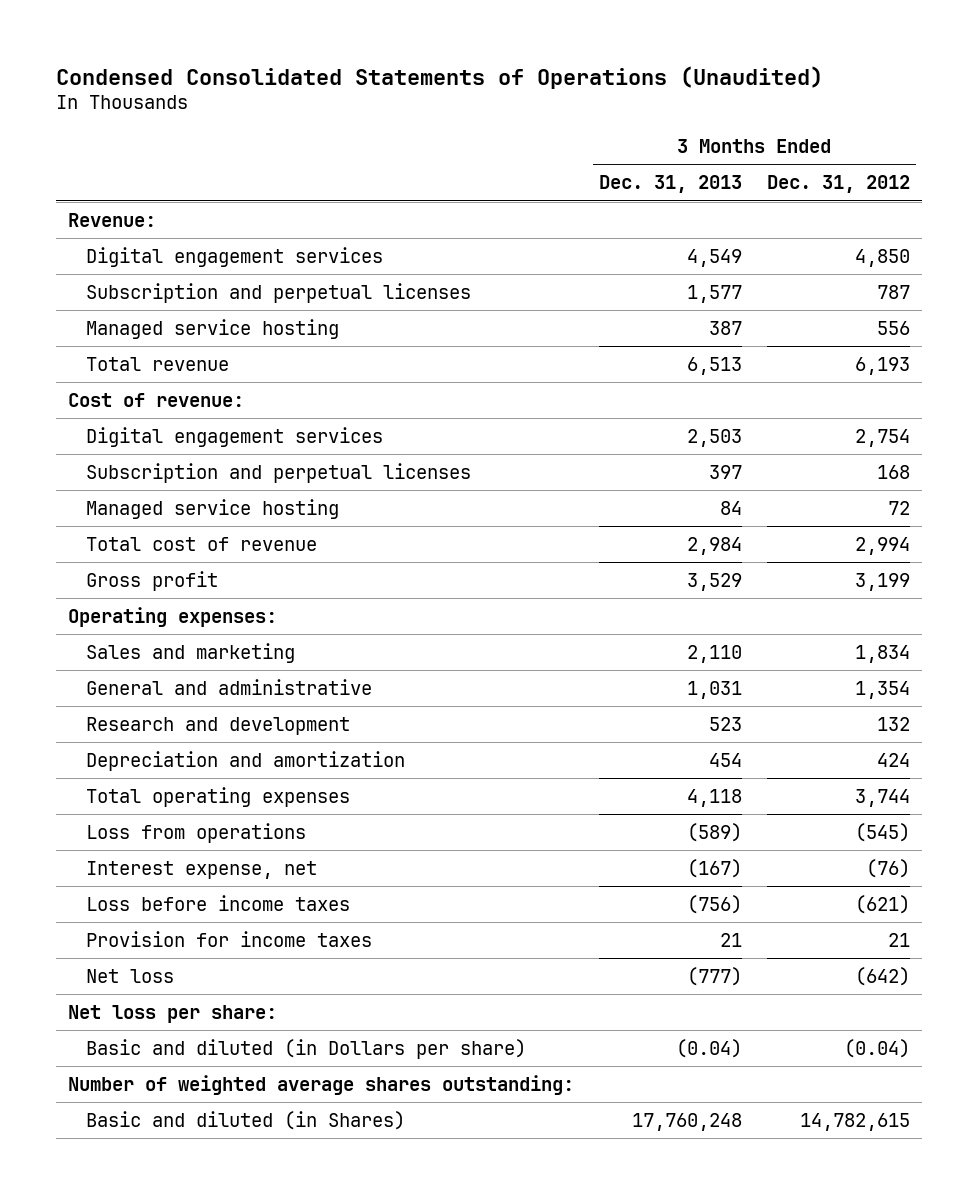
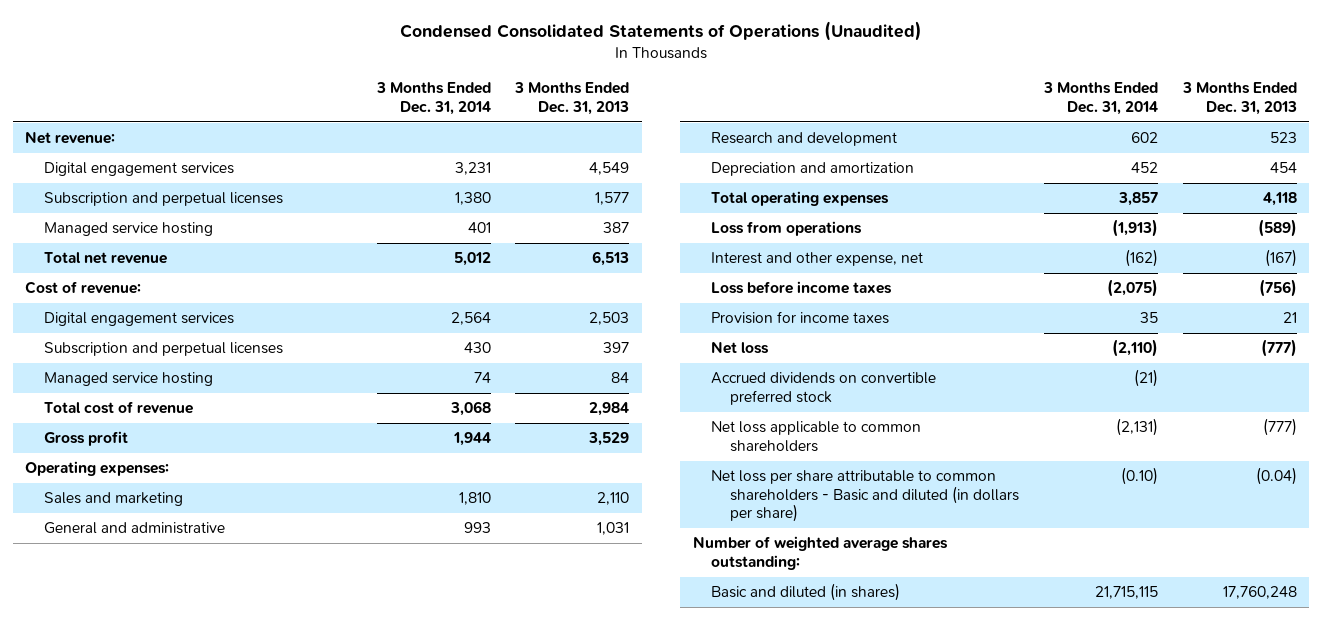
- | 3 Months Ended Dec. 31, 2013 | 3 Months Ended Dec. 31, 2012
+ | 3 Months Ended Dec. 31, 2014 | 3 Months Ended Dec. 31, 2013
- Revenue:
+ Net revenue:
- Total revenue | 6,513 | 6,193
+ Total net revenue | 5,012 | 6,513
- Interest expense, net | (167) | (76)
+ Interest and other expense, net | (162) | (167)
- Net loss per share:
- Basic and diluted (in Dollars per share) | (0.04) | (0.04)
+ Accrued dividends on convertible preferred stock | (21) |
+ Net loss applicable to common shareholders | (2,131) | (777)
+ Net loss per share attributable to common shareholders - Basic and diluted (in dollars per share) | (0.10) | (0.04)
- Basic and diluted (in Shares) | 17,760,248 | 14,782,615
+ Basic and diluted (in shares) | 21,715,115 | 17,760,248

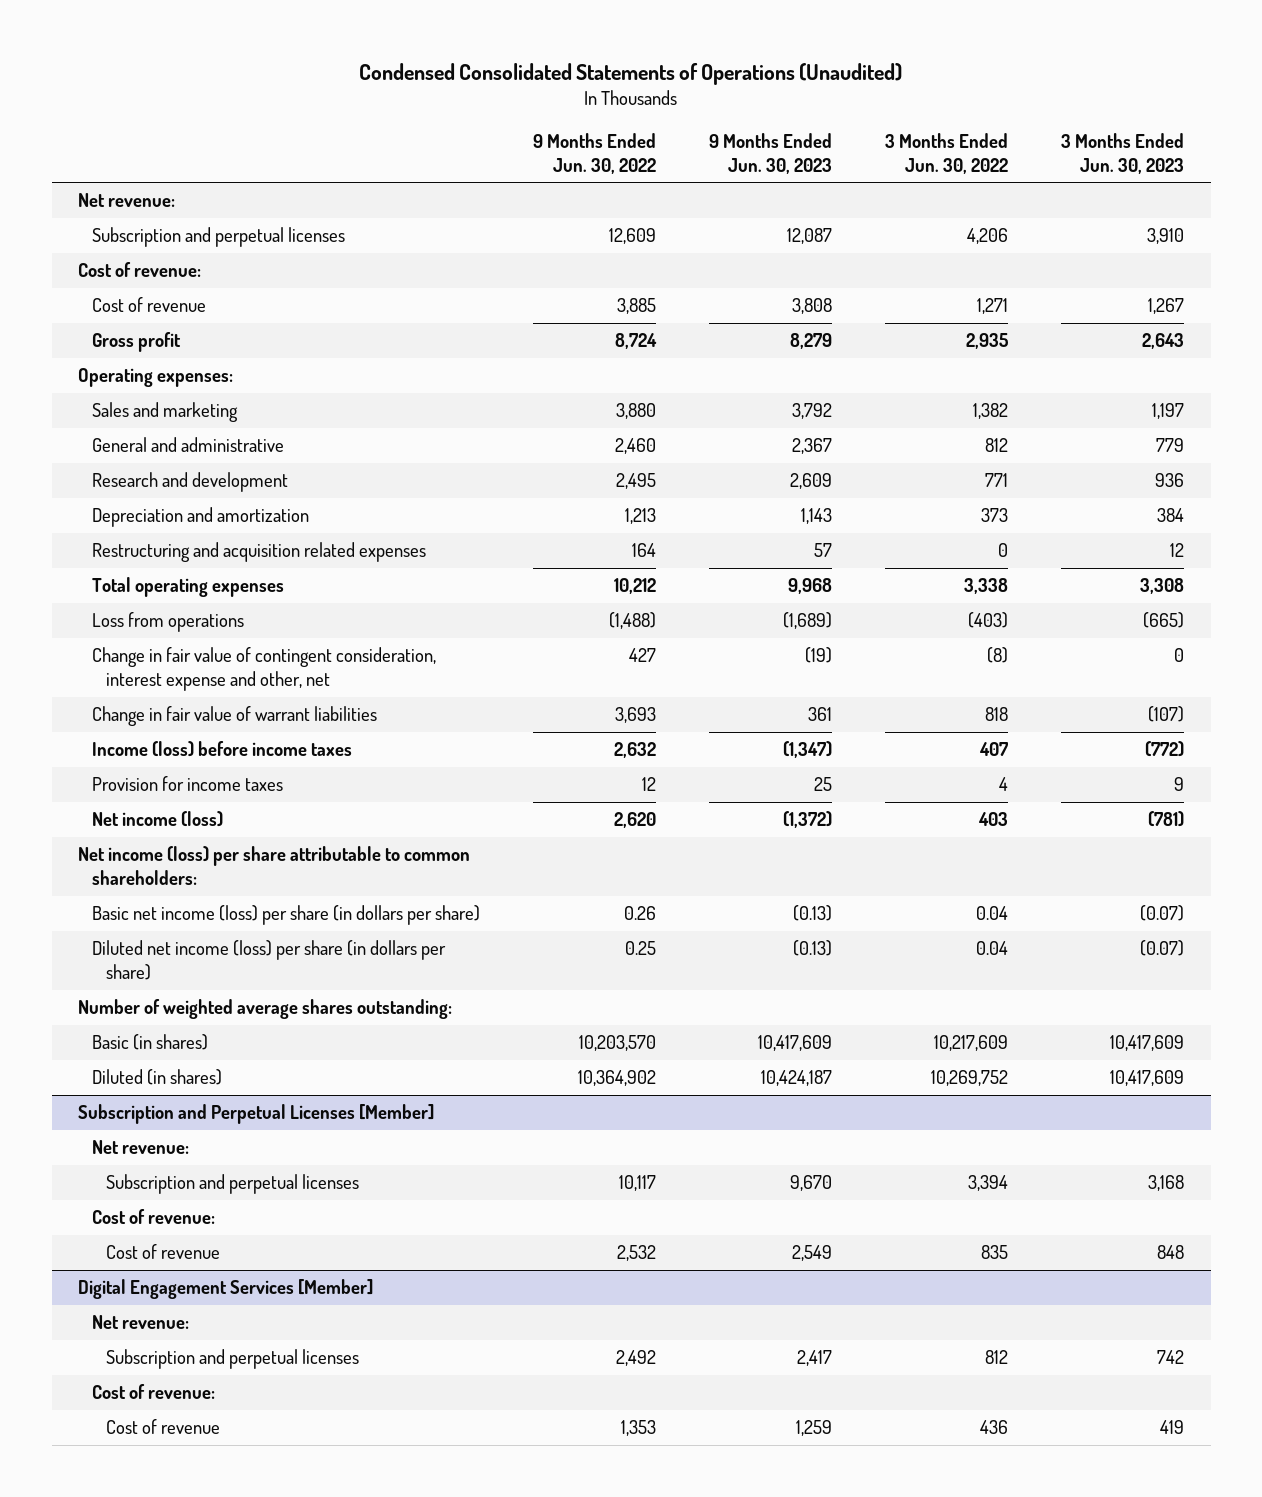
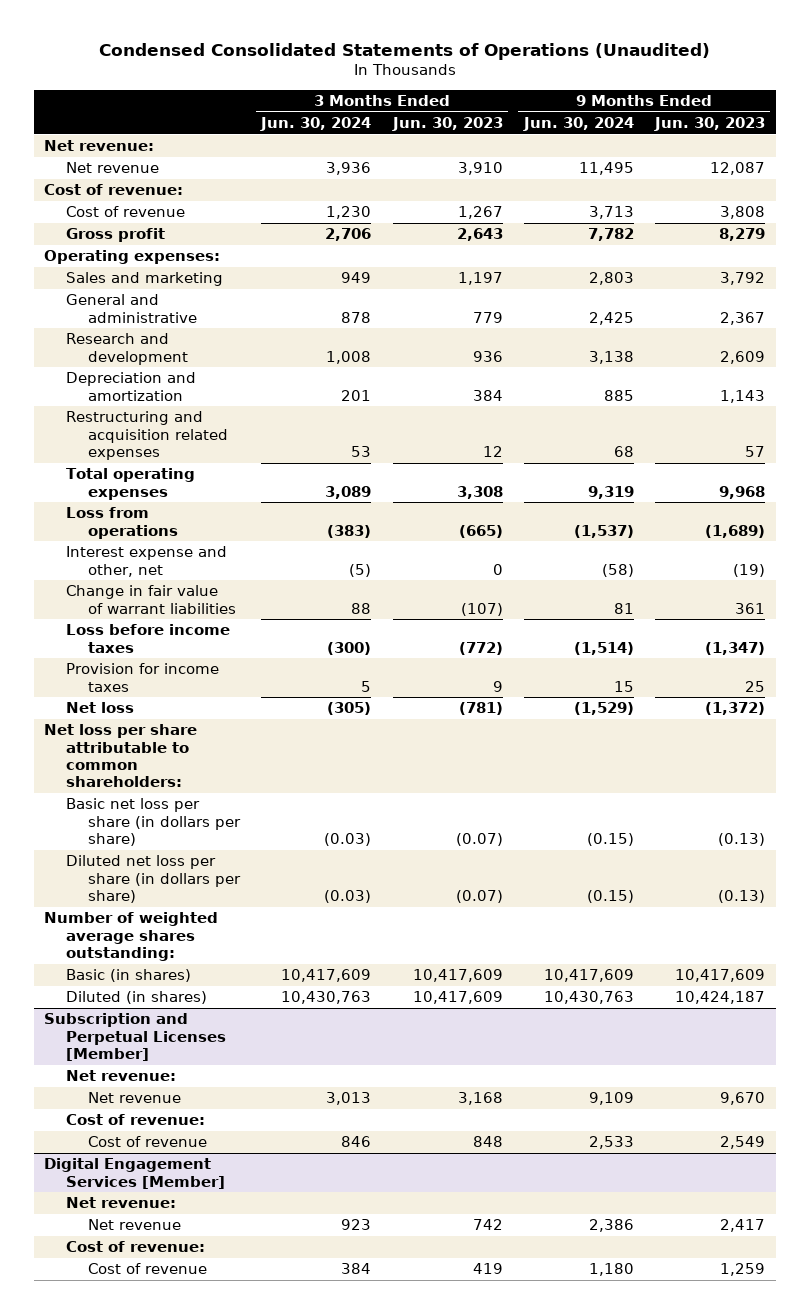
- | 9 Months Ended Jun. 30, 2022 | 9 Months Ended Jun. 30, 2023 | 3 Months Ended Jun. 30, 2022 | 3 Months Ended Jun. 30, 2023
+ | 3 Months Ended Jun. 30, 2024 | 3 Months Ended Jun. 30, 2023 | 9 Months Ended Jun. 30, 2024 | 9 Months Ended Jun. 30, 2023
- Subscription and perpetual licenses | 12,609 | 12,087 | 4,206 | 3,910
+ Net revenue | 3,936 | 3,910 | 11,495 | 12,087
- Change in fair value of contingent consideration, interest expense and other, net | 427 | (19) | (8) | 0
+ Interest expense and other, net | (5) | 0 | (58) | (19)
- Income (loss) before income taxes | 2,632 | (1,347) | 407 | (772)
+ Loss before income taxes | (300) | (772) | (1,514) | (1,347)
- Net income (loss) | 2,620 | (1,372) | 403 | (781)
- Net income (loss) per share attributable to common shareholders:
- Basic net income (loss) per share (in dollars per share) | 0.26 | (0.13) | 0.04 | (0.07)
- Diluted net income (loss) per share (in dollars per share) | 0.25 | (0.13) | 0.04 | (0.07)
+ Net loss | (305) | (781) | (1,529) | (1,372)
+ Net loss per share attributable to common shareholders:
+ Basic net loss per share (in dollars per share) | (0.03) | (0.07) | (0.15) | (0.13)
+ Diluted net loss per share (in dollars per share) | (0.03) | (0.07) | (0.15) | (0.13)
@ Subscription and Perpetual Licenses [Member]
- Subscription and perpetual licenses | 10,117 | 9,670 | 3,394 | 3,168
+ Net revenue | 3,013 | 3,168 | 9,109 | 9,670
@ Digital Engagement Services [Member]
- Subscription and perpetual licenses | 2,492 | 2,417 | 812 | 742
+ Net revenue | 923 | 742 | 2,386 | 2,417

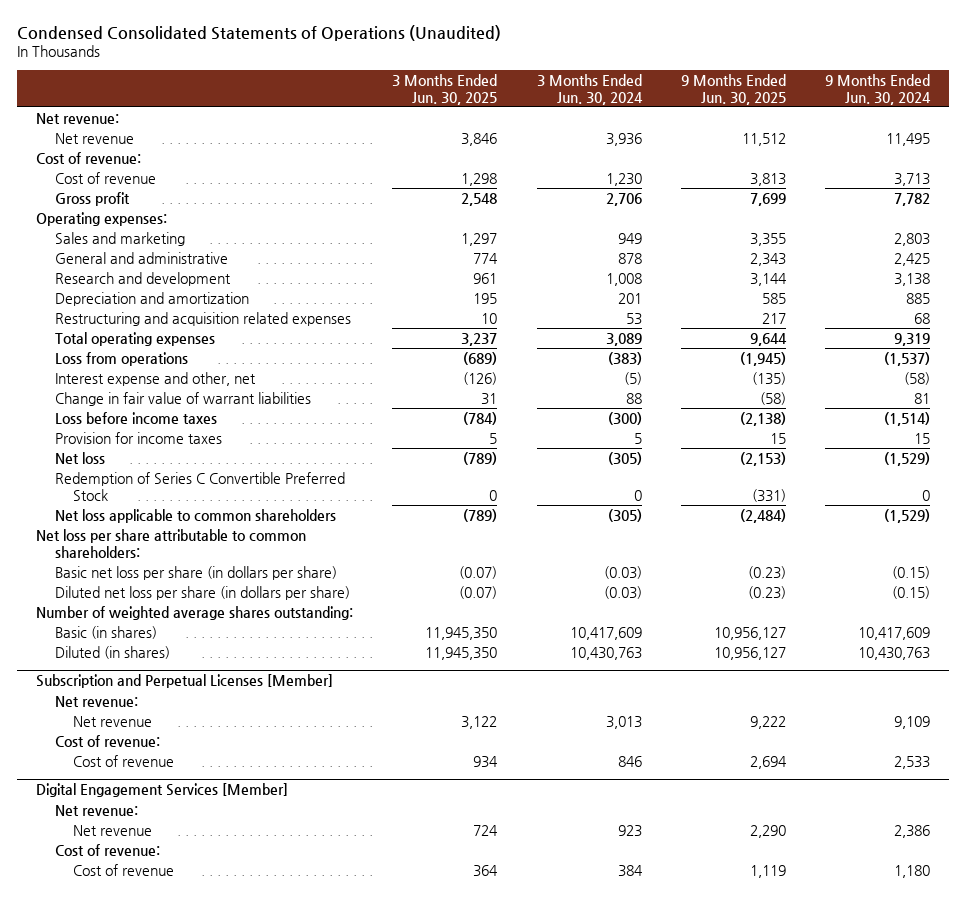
- | 3 Months Ended Jun. 30, 2024 | 3 Months Ended Jun. 30, 2023 | 9 Months Ended Jun. 30, 2024 | 9 Months Ended Jun. 30, 2023
+ | 3 Months Ended Jun. 30, 2025 | 3 Months Ended Jun. 30, 2024 | 9 Months Ended Jun. 30, 2025 | 9 Months Ended Jun. 30, 2024
+ Redemption of Series C Convertible Preferred Stock | 0 | 0 | (331) | 0
+ Net loss applicable to common shareholders | (789) | (305) | (2,484) | (1,529)

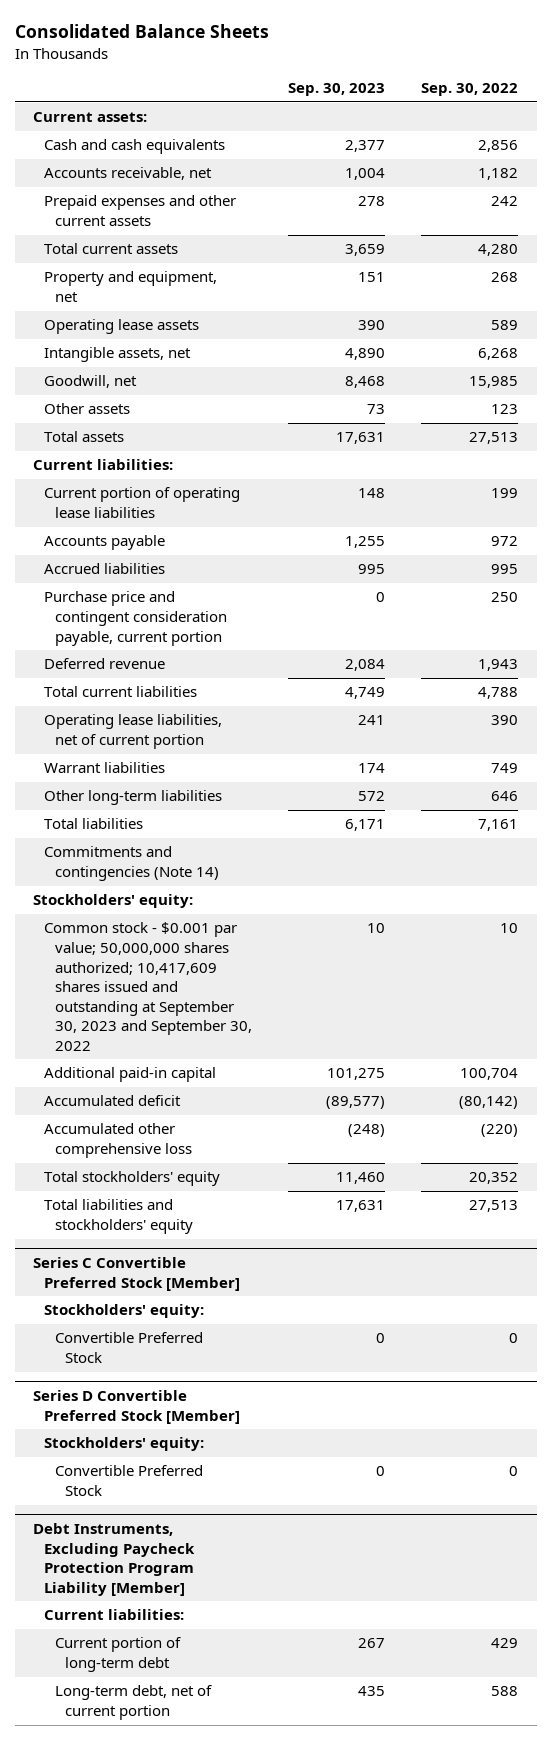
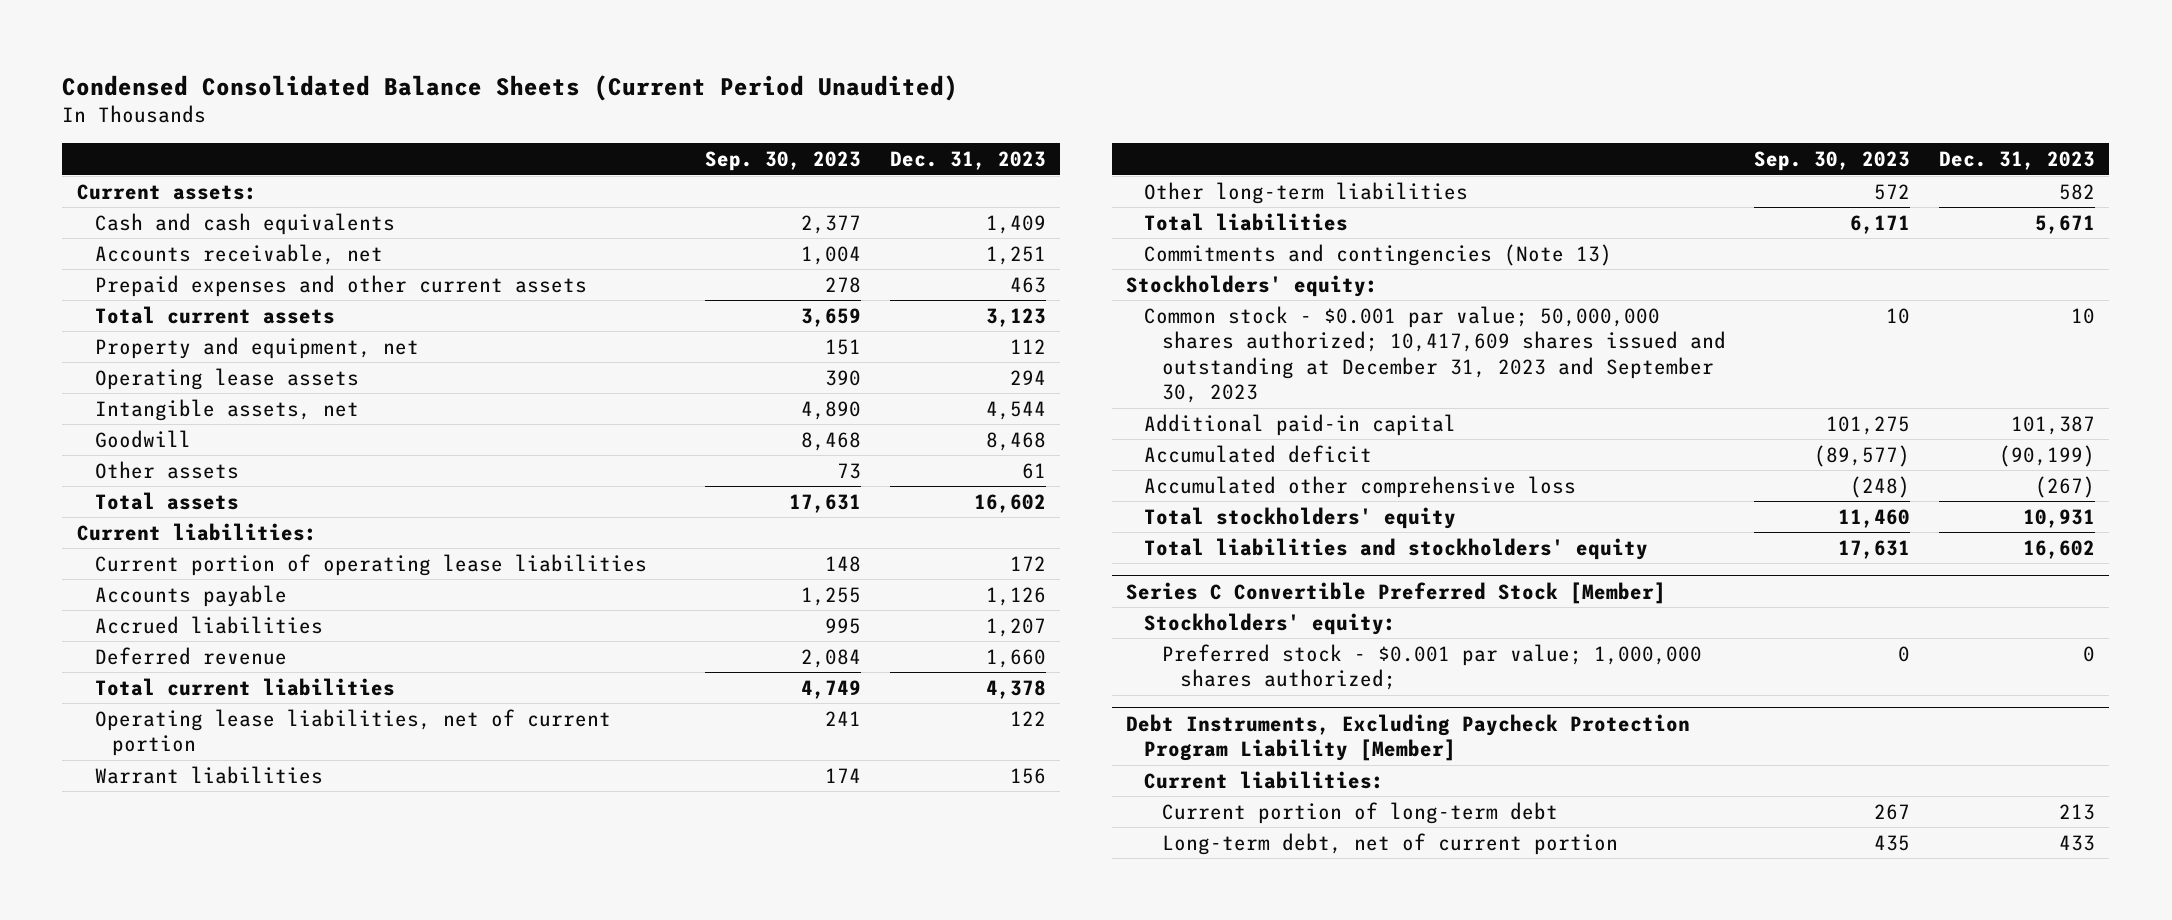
- Consolidated Balance Sheets
+ Condensed Consolidated Balance Sheets (Current Period Unaudited)
- | Sep. 30, 2023 | Sep. 30, 2022
+ | Sep. 30, 2023 | Dec. 31, 2023
- Goodwill, net | 8,468 | 15,985
+ Goodwill | 8,468 | 8,468
- Purchase price and contingent consideration payable, current portion | 0 | 250
- Commitments and contingencies (Note 14)
+ Commitments and contingencies (Note 13)
- Common stock - $0.001 par value; 50,000,000 shares authorized; 10,417,609 shares issued and outstanding at September 30, 2023 and September 30, 2022 | 10 | 10
+ Common stock - $0.001 par value; 50,000,000 shares authorized; 10,417,609 shares issued and outstanding at December 31, 2023 and September 30, 2023 | 10 | 10
@ Series C Convertible Preferred Stock [Member]
- Convertible Preferred Stock | 0 | 0
- Series D Convertible Preferred Stock [Member]
- Stockholders' equity:
- Convertible Preferred Stock | 0 | 0
@ Series C Convertible Preferred Stock [Member]
+ Preferred stock - $0.001 par value; 1,000,000 shares authorized; | 0 | 0

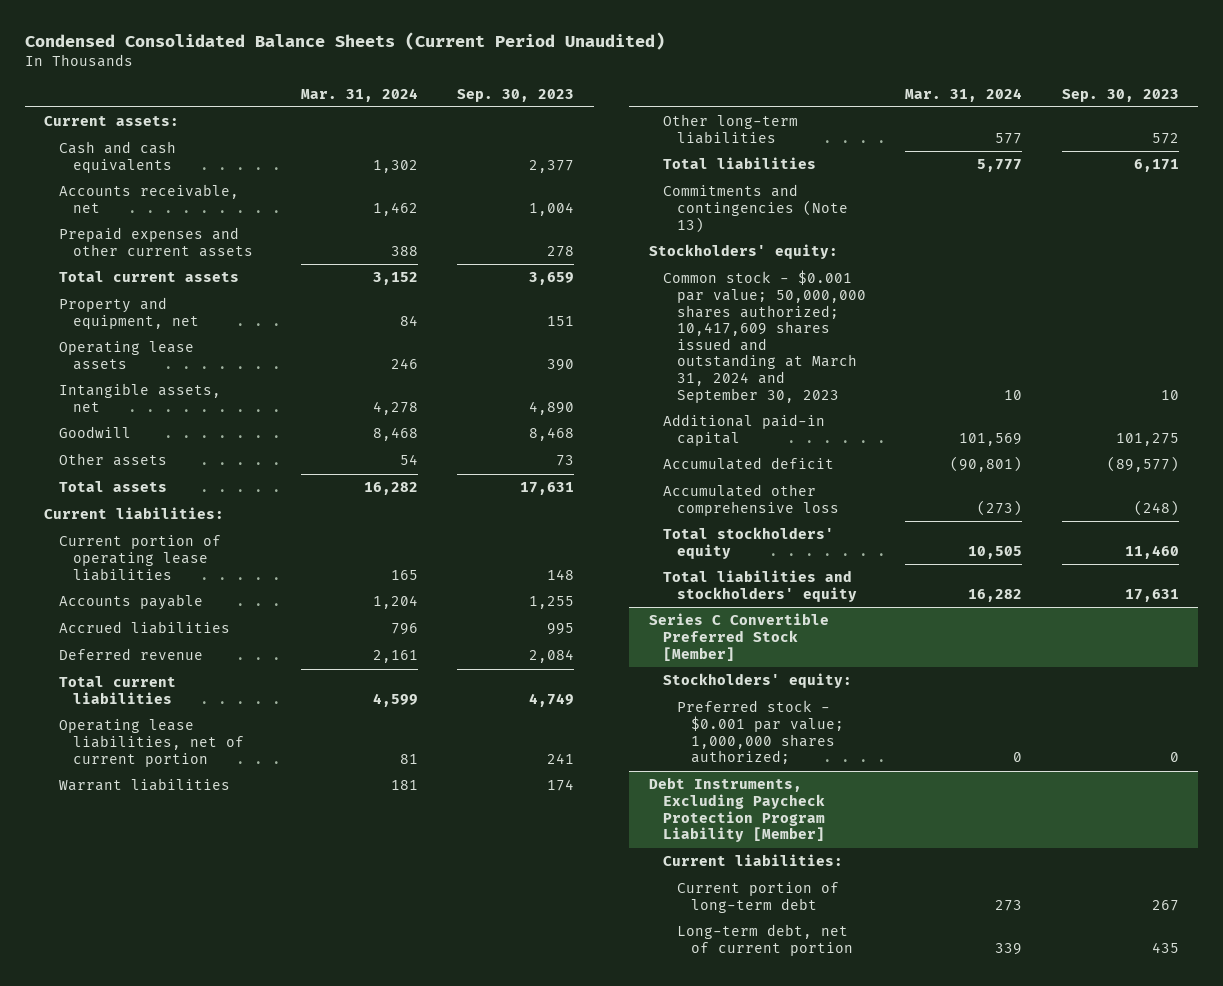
- | Sep. 30, 2023 | Dec. 31, 2023
+ | Mar. 31, 2024 | Sep. 30, 2023
- Common stock - $0.001 par value; 50,000,000 shares authorized; 10,417,609 shares issued and outstanding at December 31, 2023 and September 30, 2023 | 10 | 10
+ Common stock - $0.001 par value; 50,000,000 shares authorized; 10,417,609 shares issued and outstanding at March 31, 2024 and September 30, 2023 | 10 | 10

